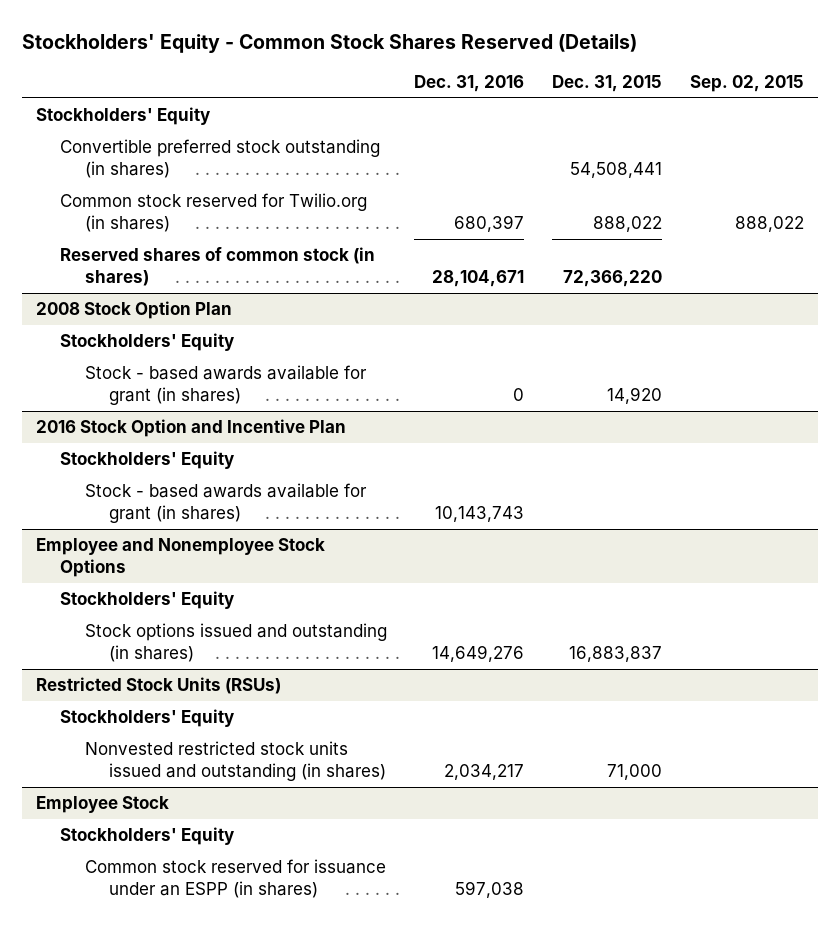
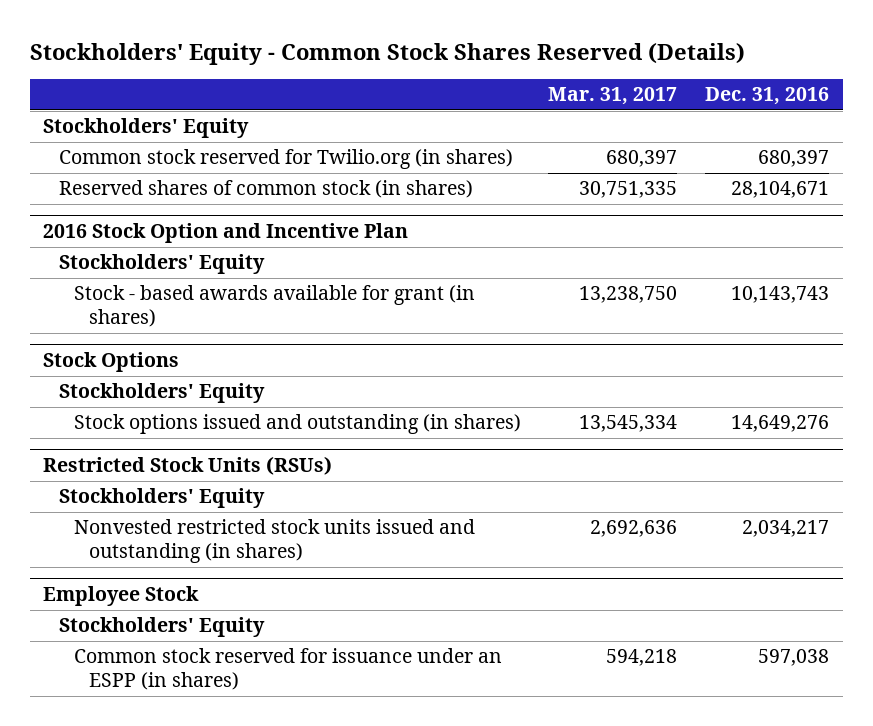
- | Dec. 31, 2016 | Dec. 31, 2015 | Sep. 02, 2015
+ | Mar. 31, 2017 | Dec. 31, 2016
- Convertible preferred stock outstanding (in shares) | | 54,508,441 |
- 2008 Stock Option Plan
- Stockholders' Equity
- Stock - based awards available for grant (in shares) | 0 | 14,920 |
- Employee and Nonemployee Stock Options
+ Stock Options

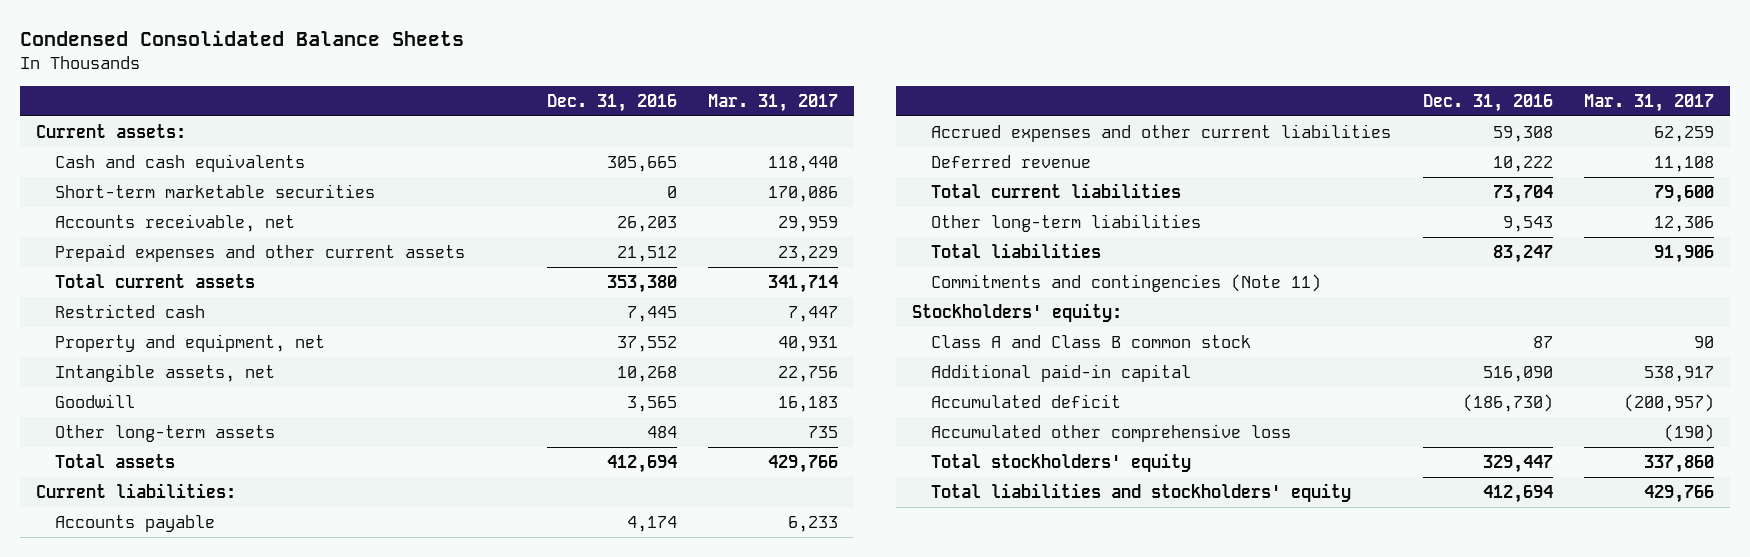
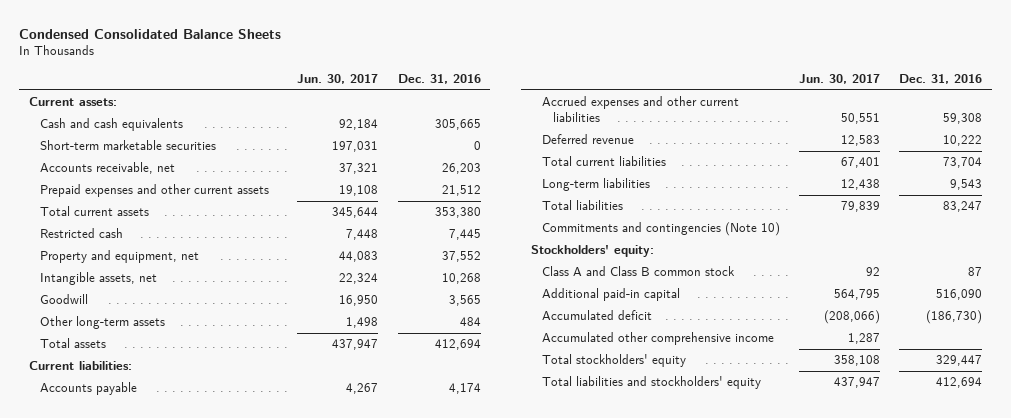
- | Dec. 31, 2016 | Mar. 31, 2017
+ | Jun. 30, 2017 | Dec. 31, 2016
- Other long-term liabilities | 9,543 | 12,306
+ Long-term liabilities | 12,438 | 9,543
- Commitments and contingencies (Note 11)
+ Commitments and contingencies (Note 10)
- Accumulated other comprehensive loss | | (190)
+ Accumulated other comprehensive income | 1,287 |

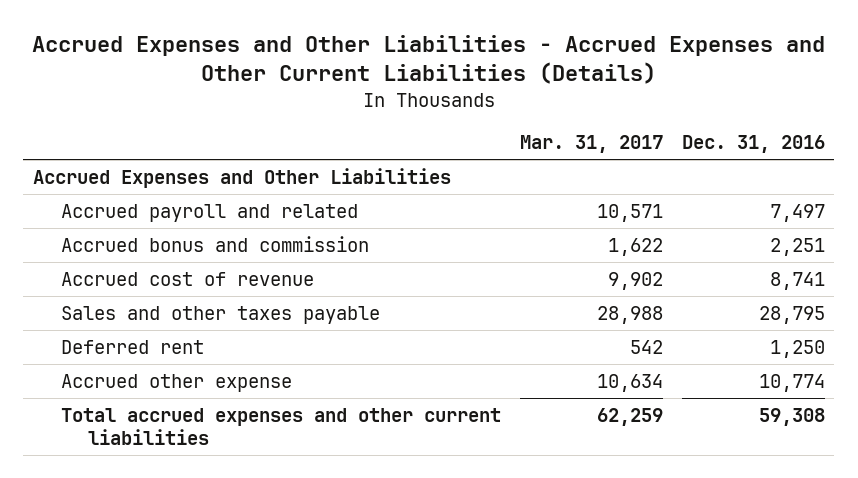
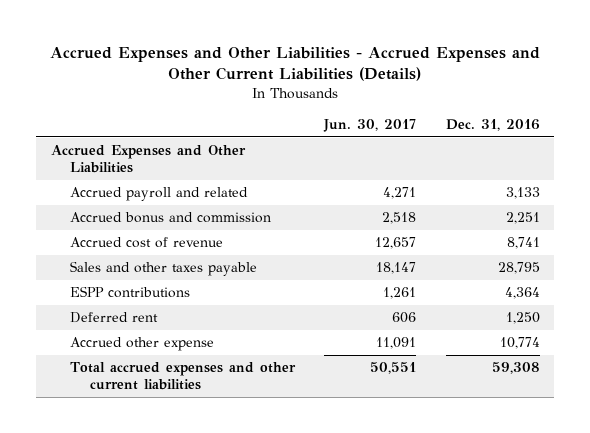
- | Mar. 31, 2017 | Dec. 31, 2016
+ | Jun. 30, 2017 | Dec. 31, 2016
- Accrued payroll and related | 10,571 | 7,497
+ Accrued payroll and related | 4,271 | 3,133
+ ESPP contributions | 1,261 | 4,364

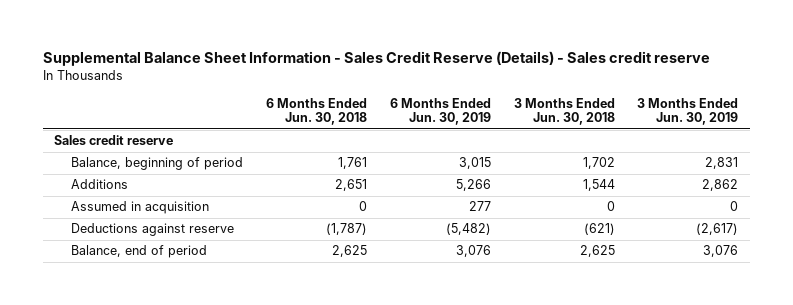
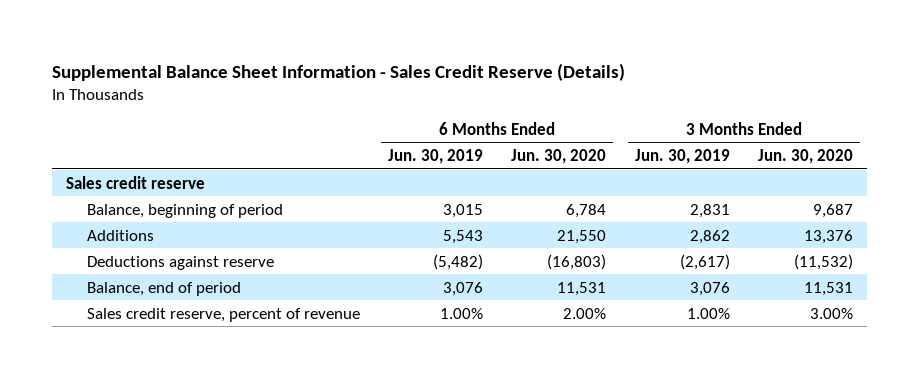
- Supplemental Balance Sheet Information - Sales Credit Reserve (Details) - Sales credit reserve
+ Supplemental Balance Sheet Information - Sales Credit Reserve (Details)
- | 6 Months Ended Jun. 30, 2018 | 6 Months Ended Jun. 30, 2019 | 3 Months Ended Jun. 30, 2018 | 3 Months Ended Jun. 30, 2019
+ | 6 Months Ended Jun. 30, 2019 | 6 Months Ended Jun. 30, 2020 | 3 Months Ended Jun. 30, 2019 | 3 Months Ended Jun. 30, 2020
- Additions | 2,651 | 5,266 | 1,544 | 2,862
- Assumed in acquisition | 0 | 277 | 0 | 0
+ Additions | 5,543 | 21,550 | 2,862 | 13,376
+ Sales credit reserve, percent of revenue | 1.00% | 2.00% | 1.00% | 3.00%

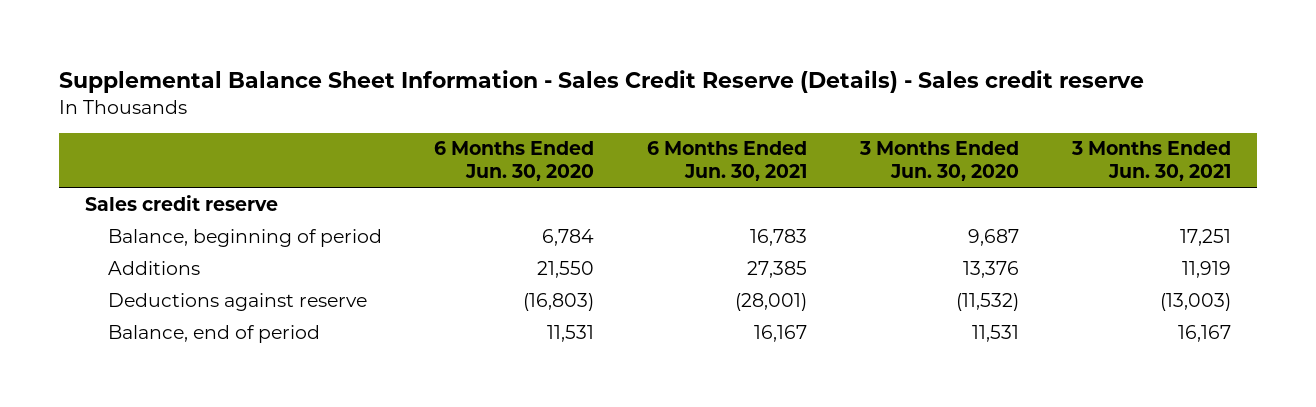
- Supplemental Balance Sheet Information - Sales Credit Reserve (Details)
+ Supplemental Balance Sheet Information - Sales Credit Reserve (Details) - Sales credit reserve
- | 6 Months Ended Jun. 30, 2019 | 6 Months Ended Jun. 30, 2020 | 3 Months Ended Jun. 30, 2019 | 3 Months Ended Jun. 30, 2020
+ | 6 Months Ended Jun. 30, 2020 | 6 Months Ended Jun. 30, 2021 | 3 Months Ended Jun. 30, 2020 | 3 Months Ended Jun. 30, 2021
- Sales credit reserve, percent of revenue | 1.00% | 2.00% | 1.00% | 3.00%

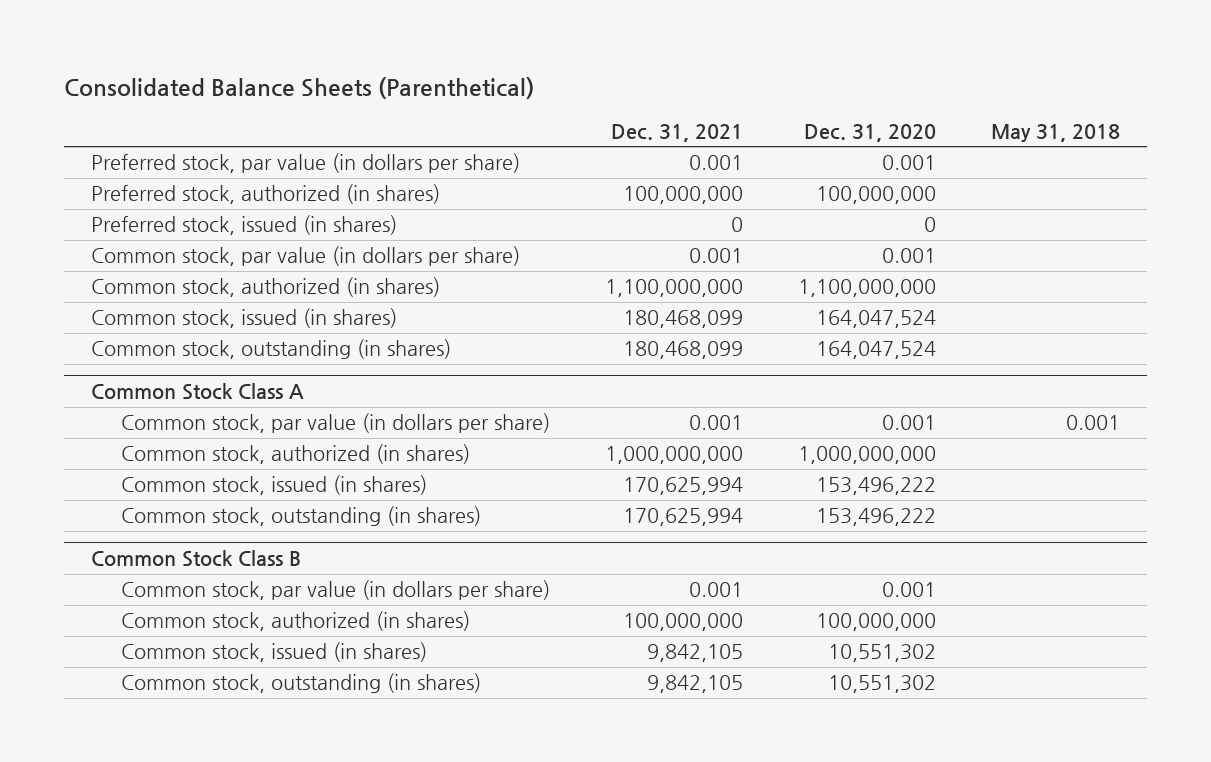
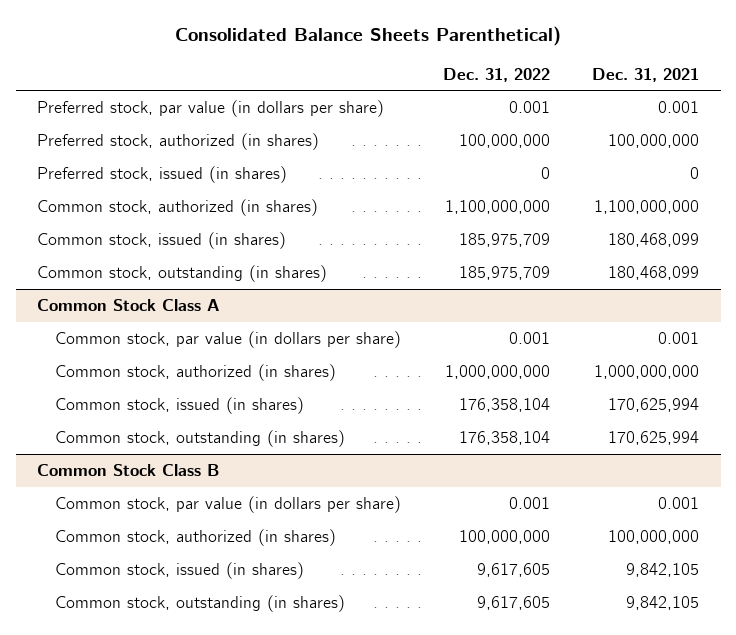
- Consolidated Balance Sheets (Parenthetical)
+ Consolidated Balance Sheets Parenthetical)
- | Dec. 31, 2021 | Dec. 31, 2020 | May 31, 2018
+ | Dec. 31, 2022 | Dec. 31, 2021
- Common stock, par value (in dollars per share) | 0.001 | 0.001 |

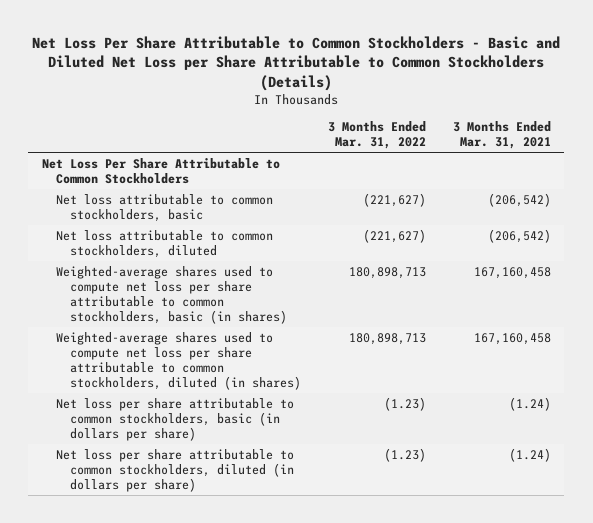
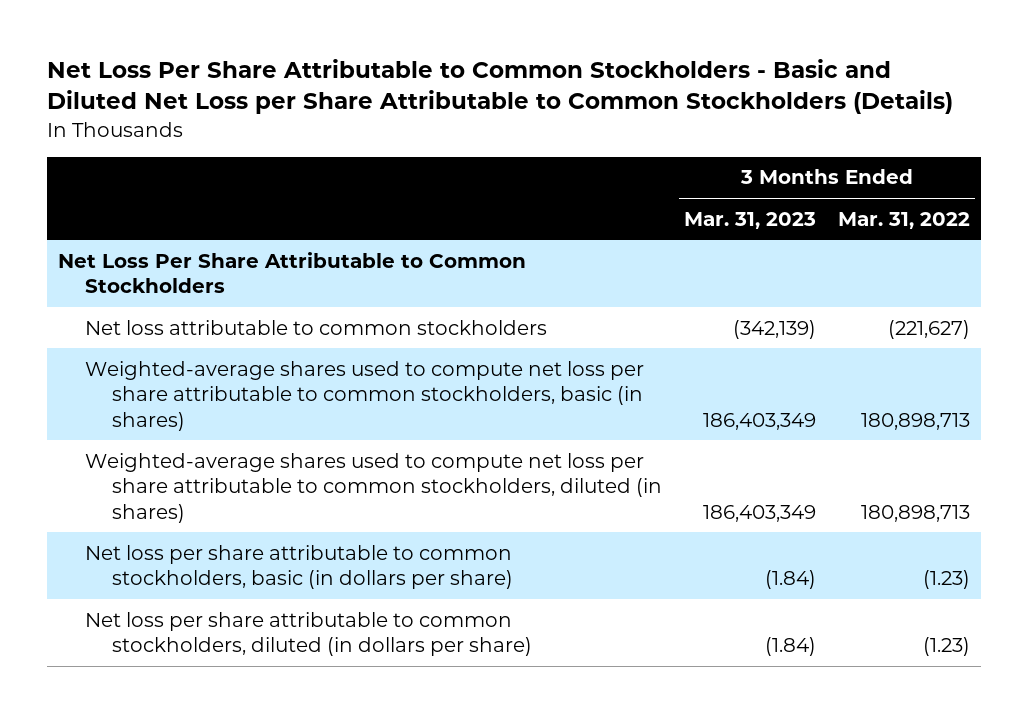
- | 3 Months Ended Mar. 31, 2022 | 3 Months Ended Mar. 31, 2021
+ | 3 Months Ended Mar. 31, 2023 | 3 Months Ended Mar. 31, 2022
- Net loss attributable to common stockholders, basic | (221,627) | (206,542)
- Net loss attributable to common stockholders, diluted | (221,627) | (206,542)
+ Net loss attributable to common stockholders | (342,139) | (221,627)

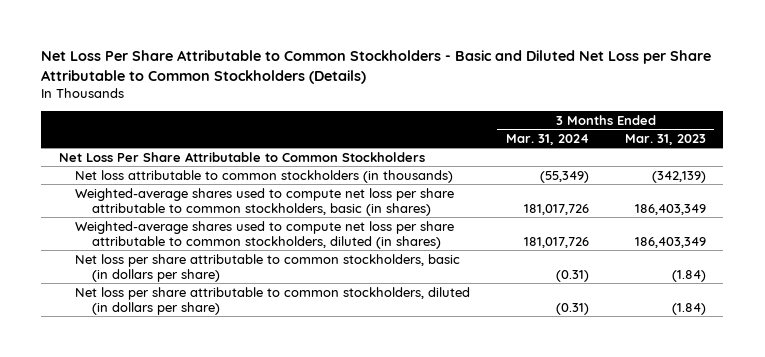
- | 3 Months Ended Mar. 31, 2023 | 3 Months Ended Mar. 31, 2022
+ | 3 Months Ended Mar. 31, 2024 | 3 Months Ended Mar. 31, 2023
- Net loss attributable to common stockholders | (342,139) | (221,627)
+ Net loss attributable to common stockholders (in thousands) | (55,349) | (342,139)

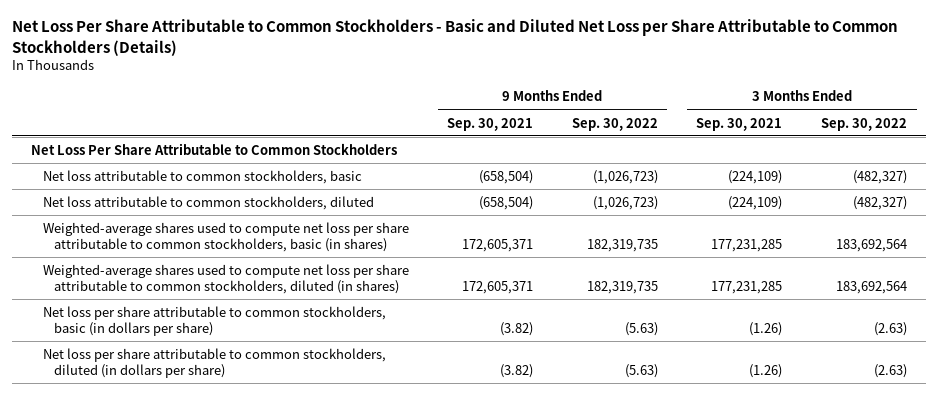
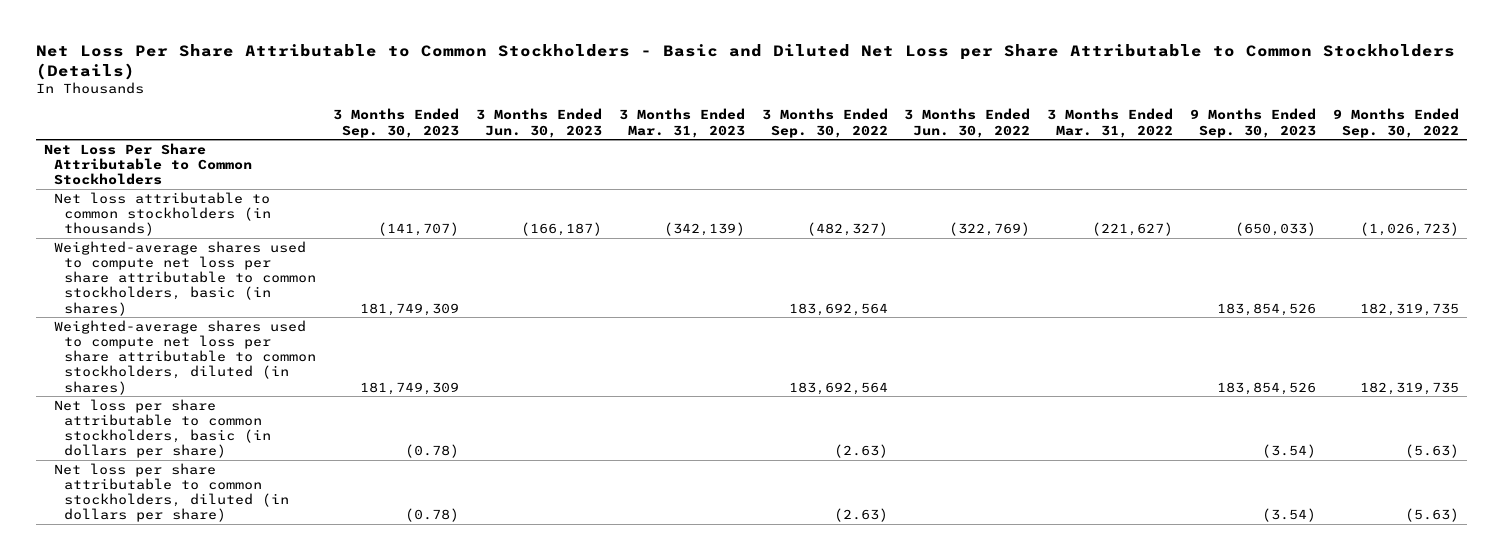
- | 9 Months Ended Sep. 30, 2021 | 9 Months Ended Sep. 30, 2022 | 3 Months Ended Sep. 30, 2021 | 3 Months Ended Sep. 30, 2022
+ | 3 Months Ended Sep. 30, 2023 | 3 Months Ended Jun. 30, 2023 | 3 Months Ended Mar. 31, 2023 | 3 Months Ended Sep. 30, 2022 | 3 Months Ended Jun. 30, 2022 | 3 Months Ended Mar. 31, 2022 | 9 Months Ended Sep. 30, 2023 | 9 Months Ended Sep. 30, 2022
- Net loss attributable to common stockholders, basic | (658,504) | (1,026,723) | (224,109) | (482,327)
- Net loss attributable to common stockholders, diluted | (658,504) | (1,026,723) | (224,109) | (482,327)
+ Net loss attributable to common stockholders (in thousands) | (141,707) | (166,187) | (342,139) | (482,327) | (322,769) | (221,627) | (650,033) | (1,026,723)

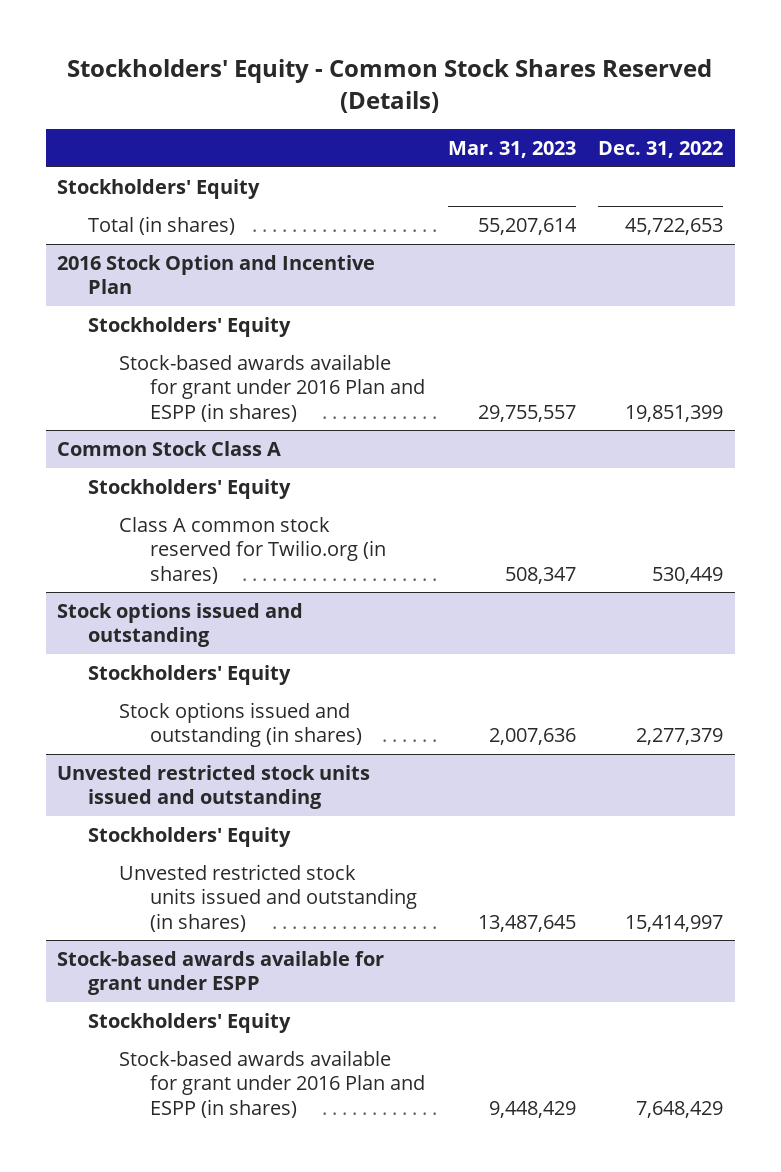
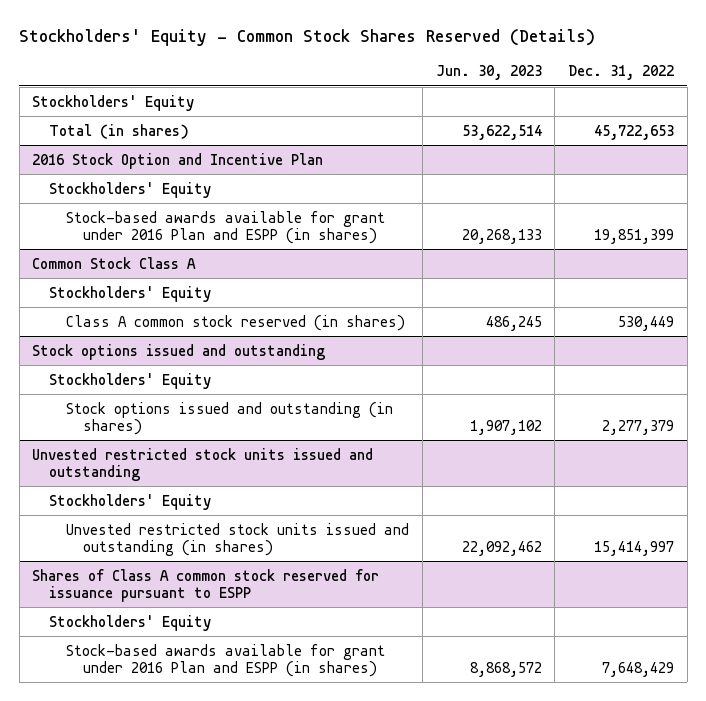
- | Mar. 31, 2023 | Dec. 31, 2022
+ | Jun. 30, 2023 | Dec. 31, 2022
@ Common Stock Class A
- Class A common stock reserved for Twilio.org (in shares) | 508,347 | 530,449
+ Class A common stock reserved (in shares) | 486,245 | 530,449
- Stock-based awards available for grant under ESPP
+ Shares of Class A common stock reserved for issuance pursuant to ESPP

